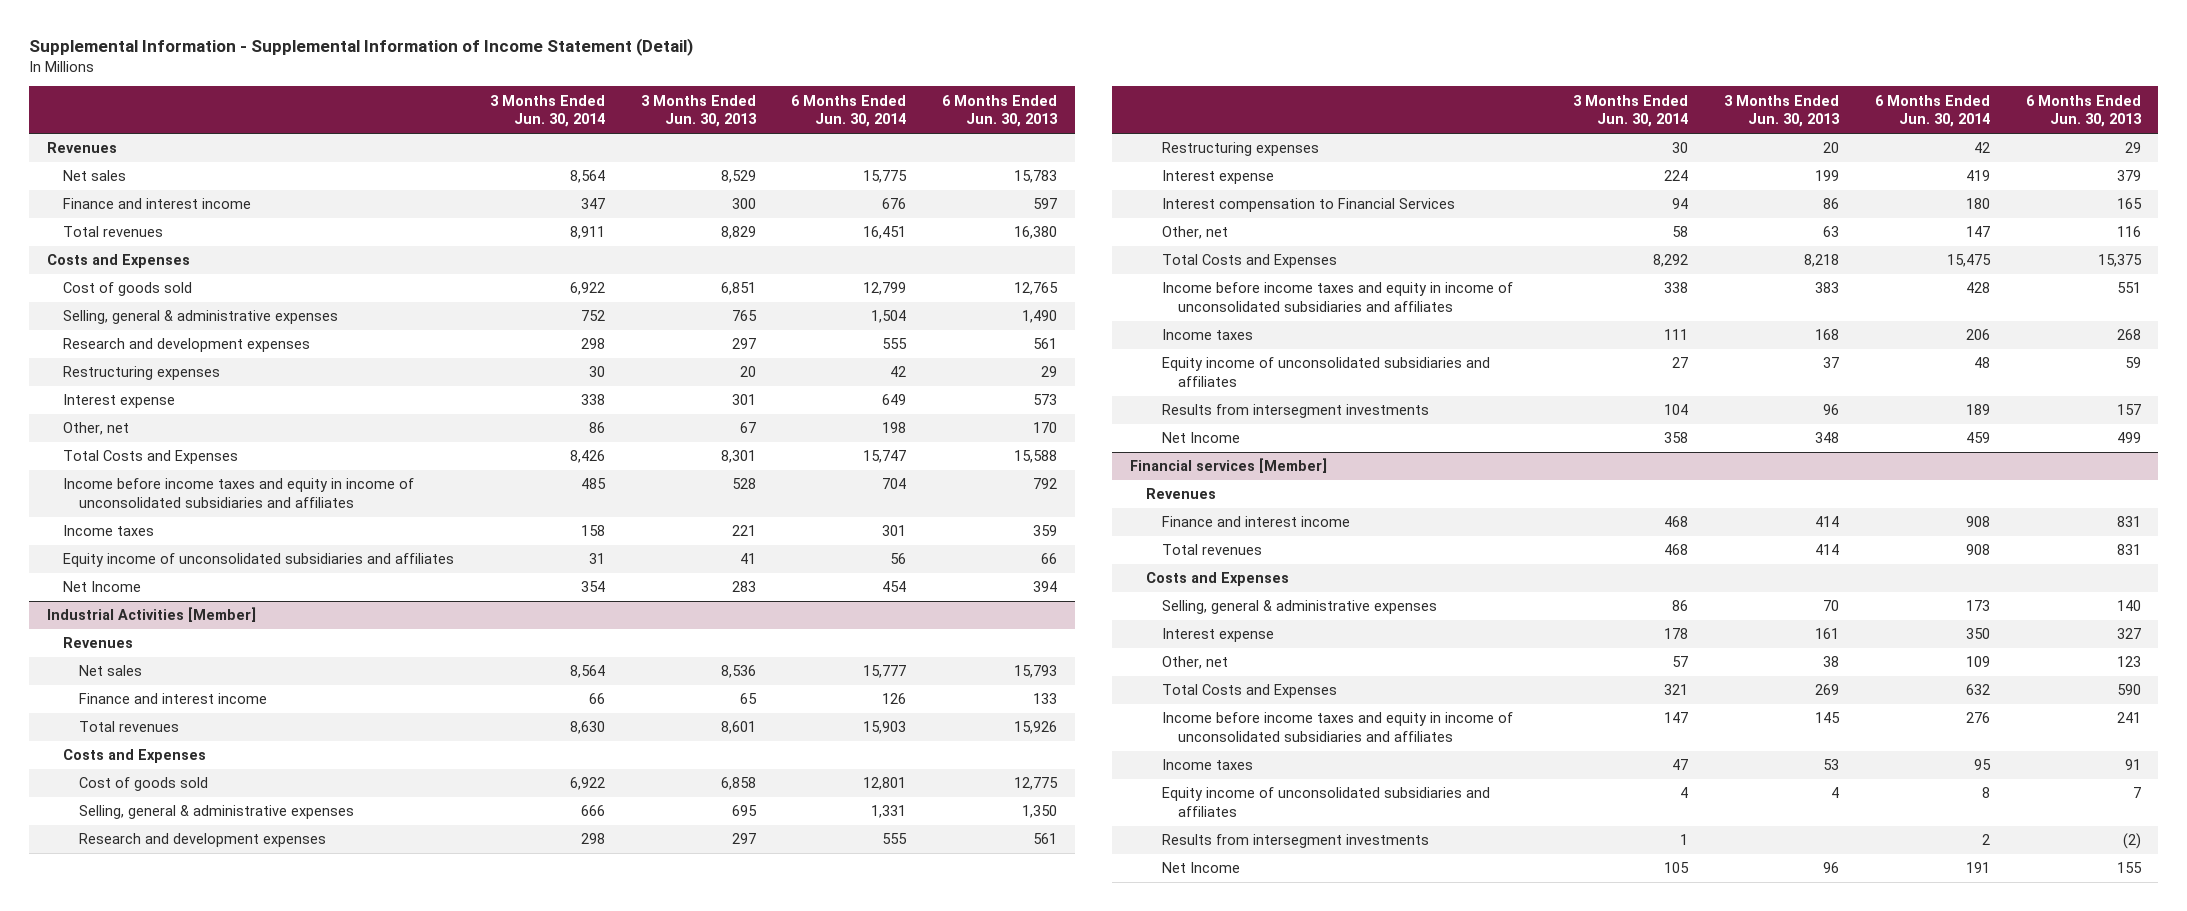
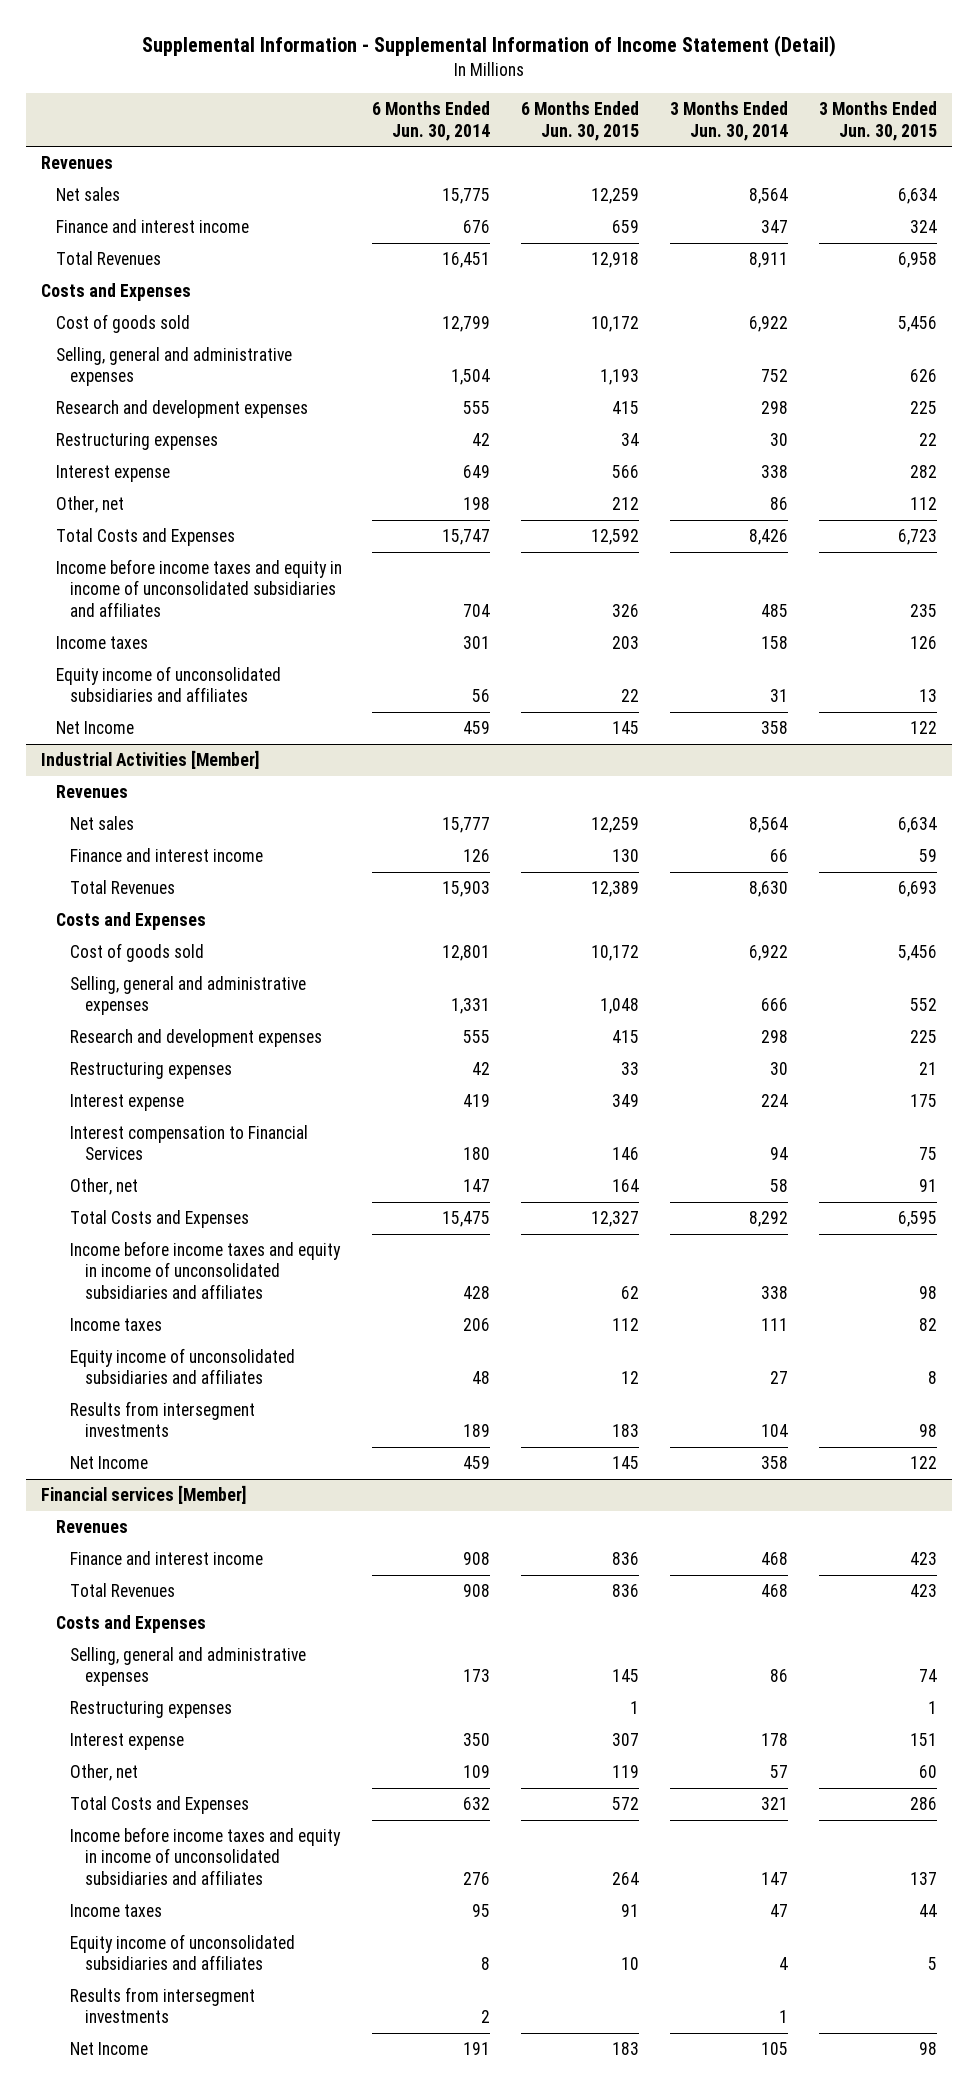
- | 3 Months Ended Jun. 30, 2014 | 3 Months Ended Jun. 30, 2013 | 6 Months Ended Jun. 30, 2014 | 6 Months Ended Jun. 30, 2013
+ | 6 Months Ended Jun. 30, 2014 | 6 Months Ended Jun. 30, 2015 | 3 Months Ended Jun. 30, 2014 | 3 Months Ended Jun. 30, 2015
- Total revenues | 8,911 | 8,829 | 16,451 | 16,380
+ Total Revenues | 16,451 | 12,918 | 8,911 | 6,958
- Selling, general & administrative expenses | 752 | 765 | 1,504 | 1,490
+ Selling, general and administrative expenses | 1,504 | 1,193 | 752 | 626
- Net Income | 354 | 283 | 454 | 394
+ Net Income | 459 | 145 | 358 | 122
@ Industrial Activities [Member]
- Total revenues | 8,630 | 8,601 | 15,903 | 15,926
+ Total Revenues | 15,903 | 12,389 | 8,630 | 6,693
- Selling, general & administrative expenses | 666 | 695 | 1,331 | 1,350
+ Selling, general and administrative expenses | 1,331 | 1,048 | 666 | 552
@ Financial services [Member]
- Total revenues | 468 | 414 | 908 | 831
+ Total Revenues | 908 | 836 | 468 | 423
- Selling, general & administrative expenses | 86 | 70 | 173 | 140
+ Selling, general and administrative expenses | 173 | 145 | 86 | 74
+ Restructuring expenses | | 1 | | 1

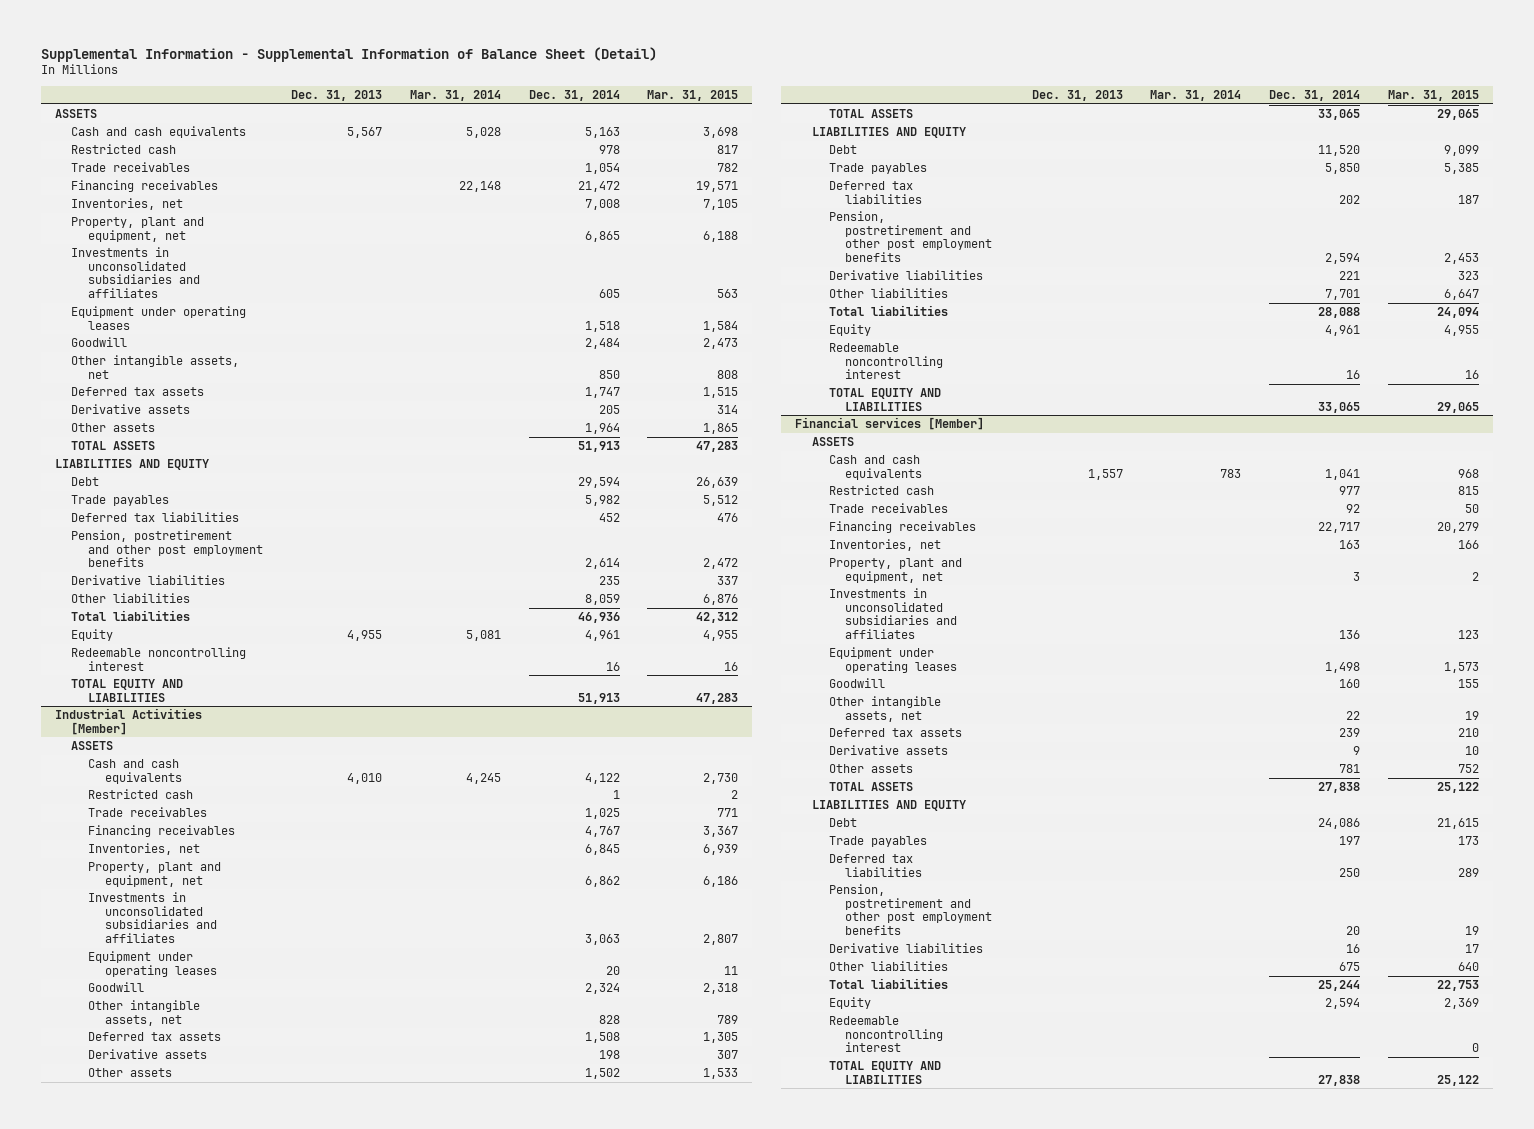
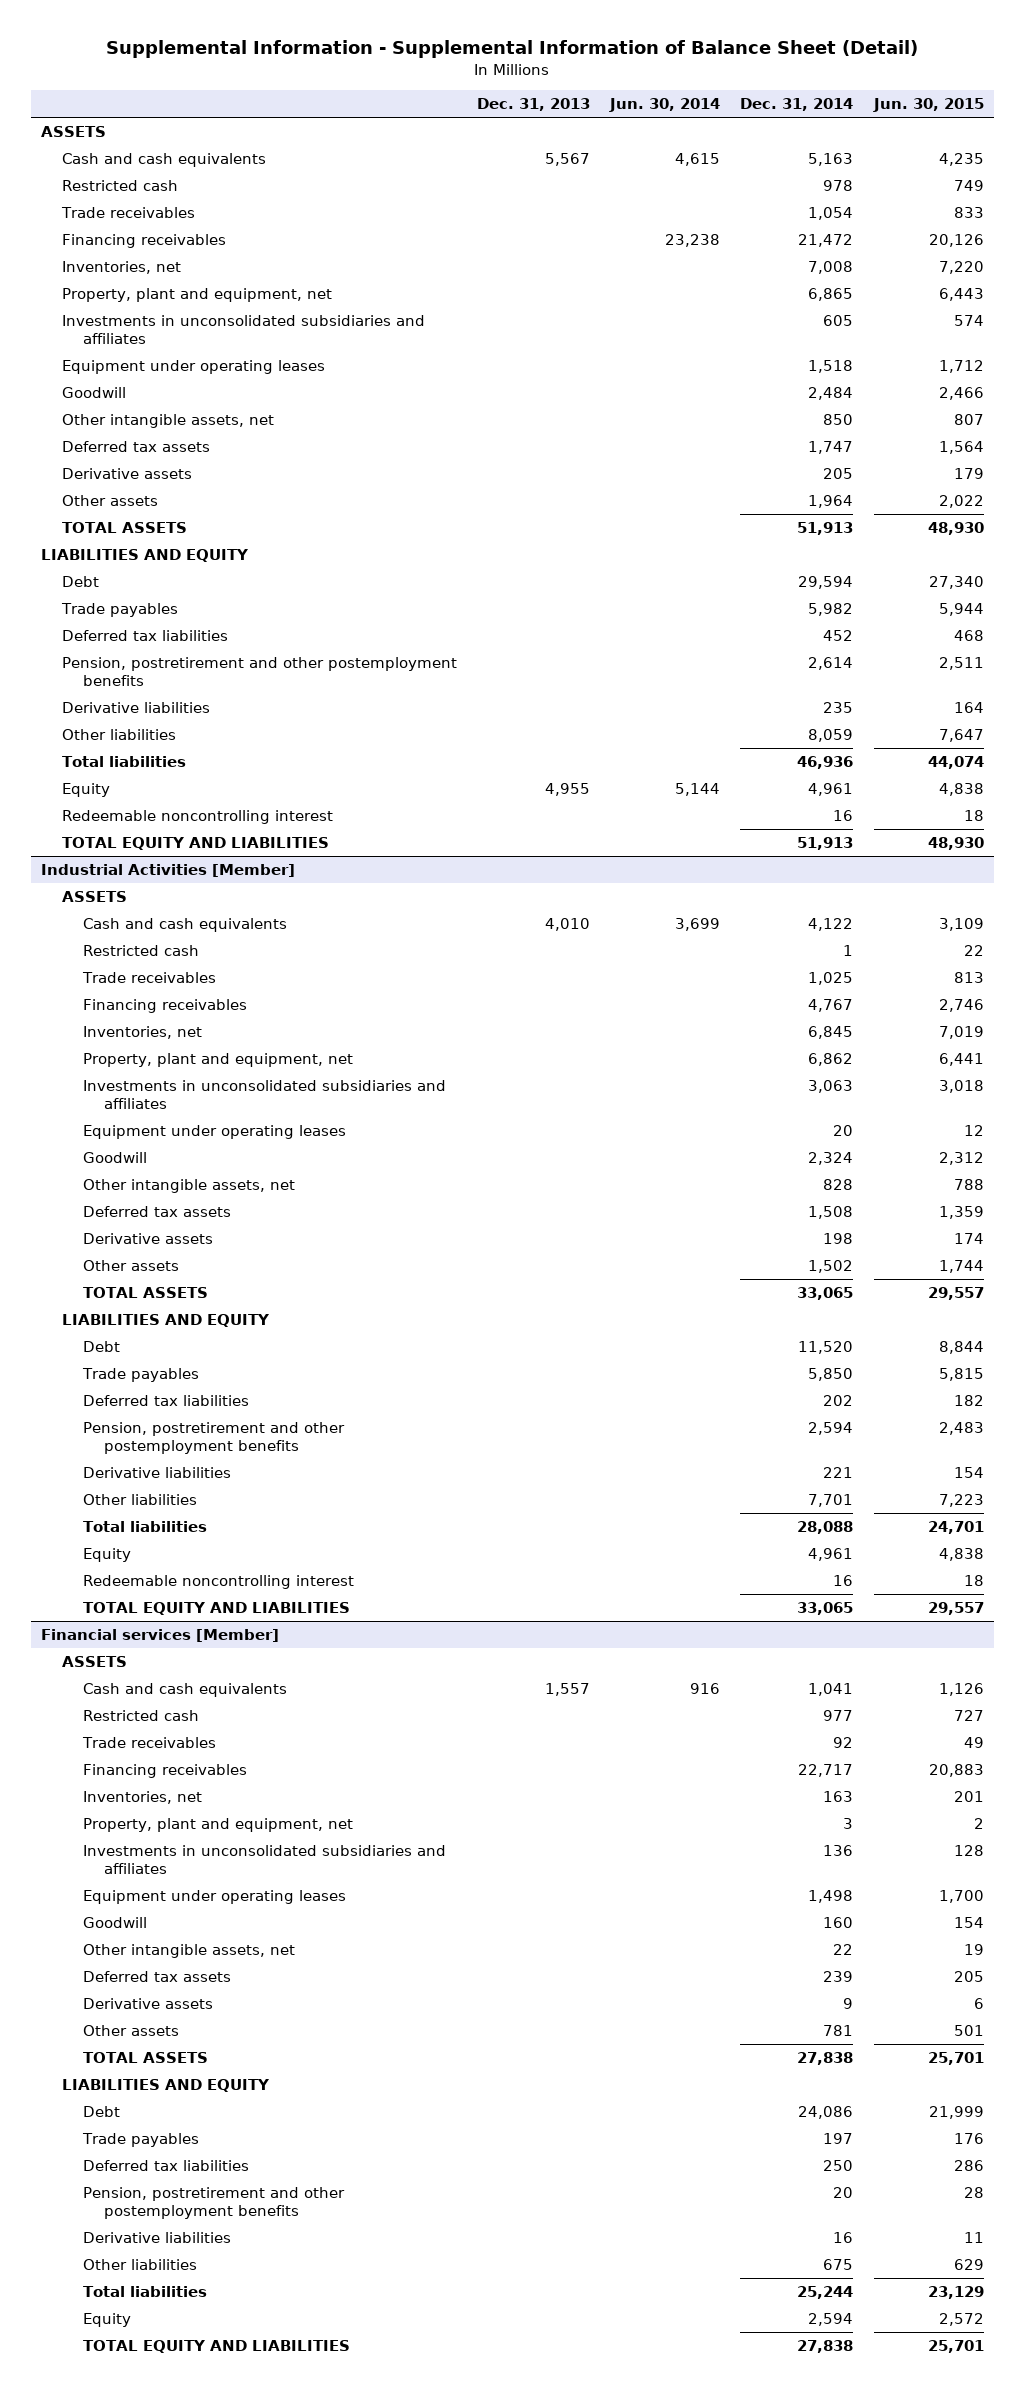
- | Dec. 31, 2013 | Mar. 31, 2014 | Dec. 31, 2014 | Mar. 31, 2015
+ | Dec. 31, 2013 | Jun. 30, 2014 | Dec. 31, 2014 | Jun. 30, 2015
- Pension, postretirement and other post employment benefits | | | 2,614 | 2,472
+ Pension, postretirement and other postemployment benefits | | | 2,614 | 2,511
@ Industrial Activities [Member]
- Pension, postretirement and other post employment benefits | | | 2,594 | 2,453
+ Pension, postretirement and other postemployment benefits | | | 2,594 | 2,483
@ Financial services [Member]
- Pension, postretirement and other post employment benefits | | | 20 | 19
+ Pension, postretirement and other postemployment benefits | | | 20 | 28
- Redeemable noncontrolling interest | | | | 0

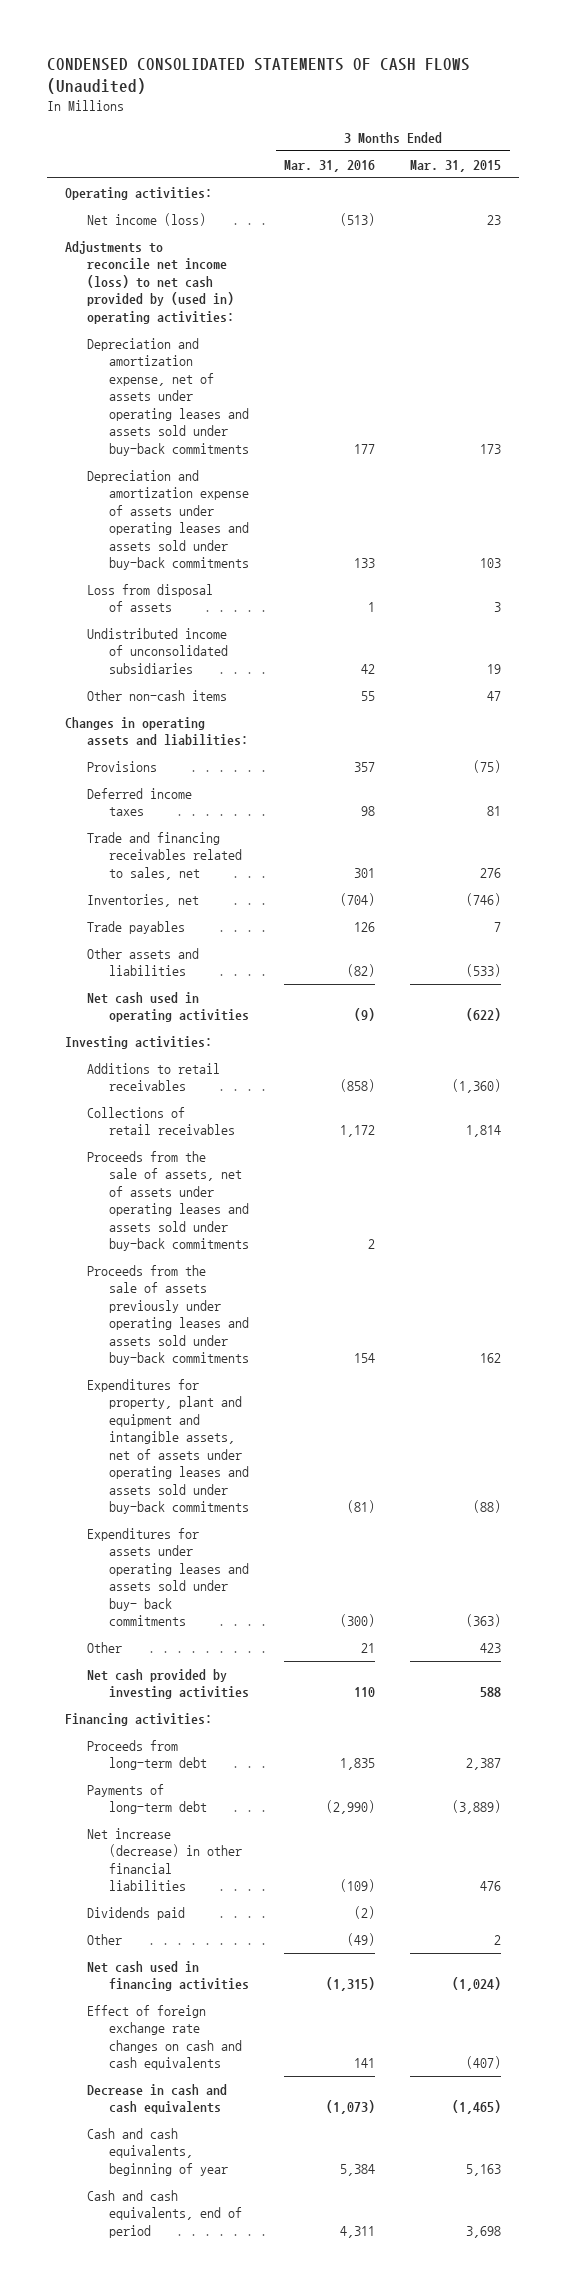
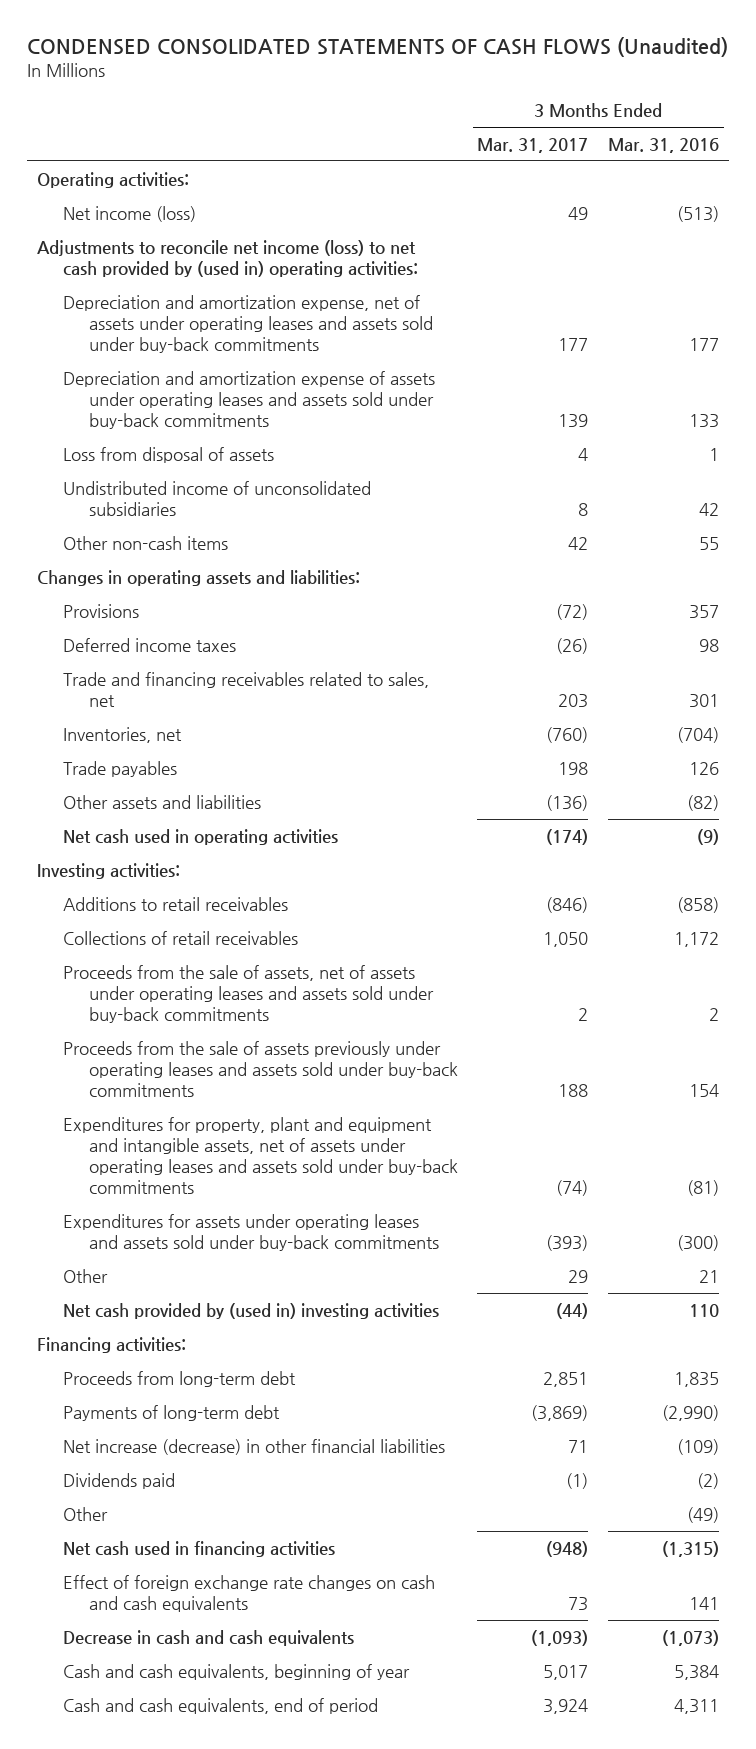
- | 3 Months Ended Mar. 31, 2016 | 3 Months Ended Mar. 31, 2015
+ | 3 Months Ended Mar. 31, 2017 | 3 Months Ended Mar. 31, 2016
- Expenditures for assets under operating leases and assets sold under buy- back commitments | (300) | (363)
+ Expenditures for assets under operating leases and assets sold under buy-back commitments | (393) | (300)
- Net cash provided by investing activities | 110 | 588
+ Net cash provided by (used in) investing activities | (44) | 110

